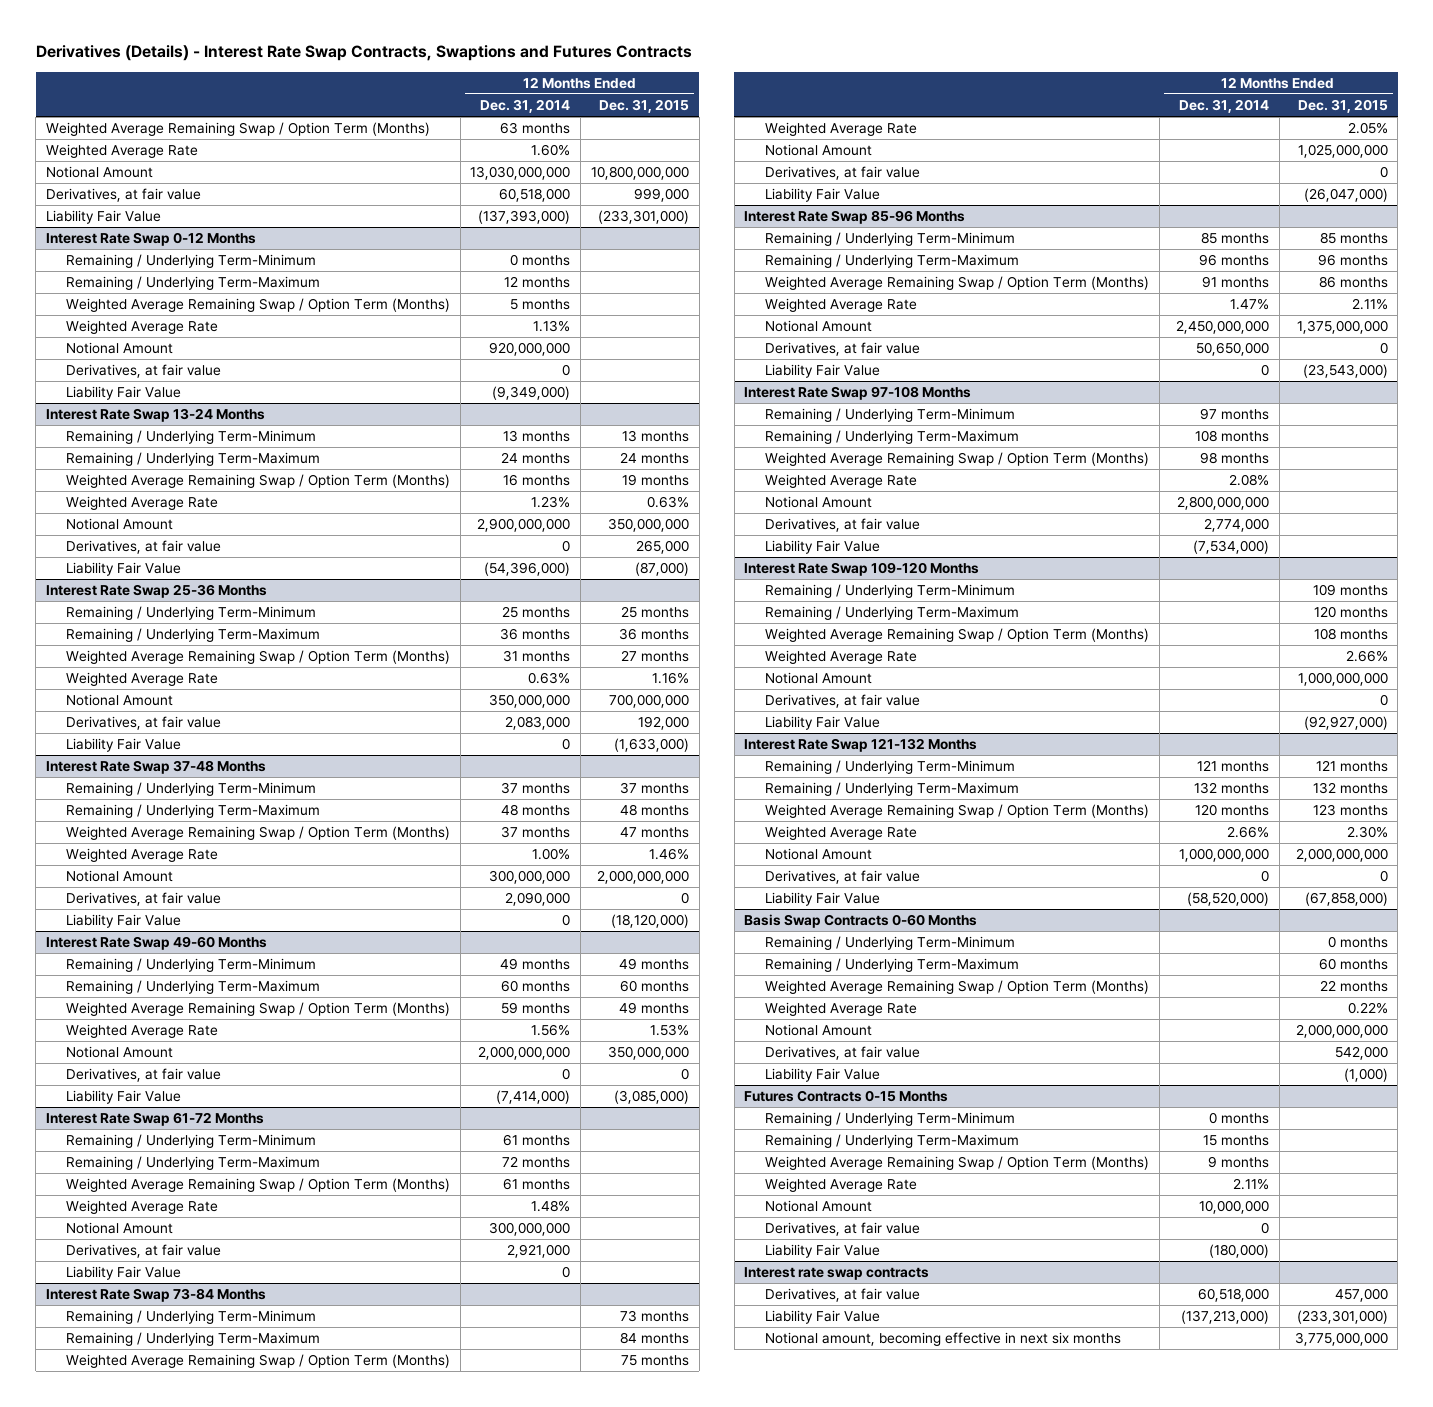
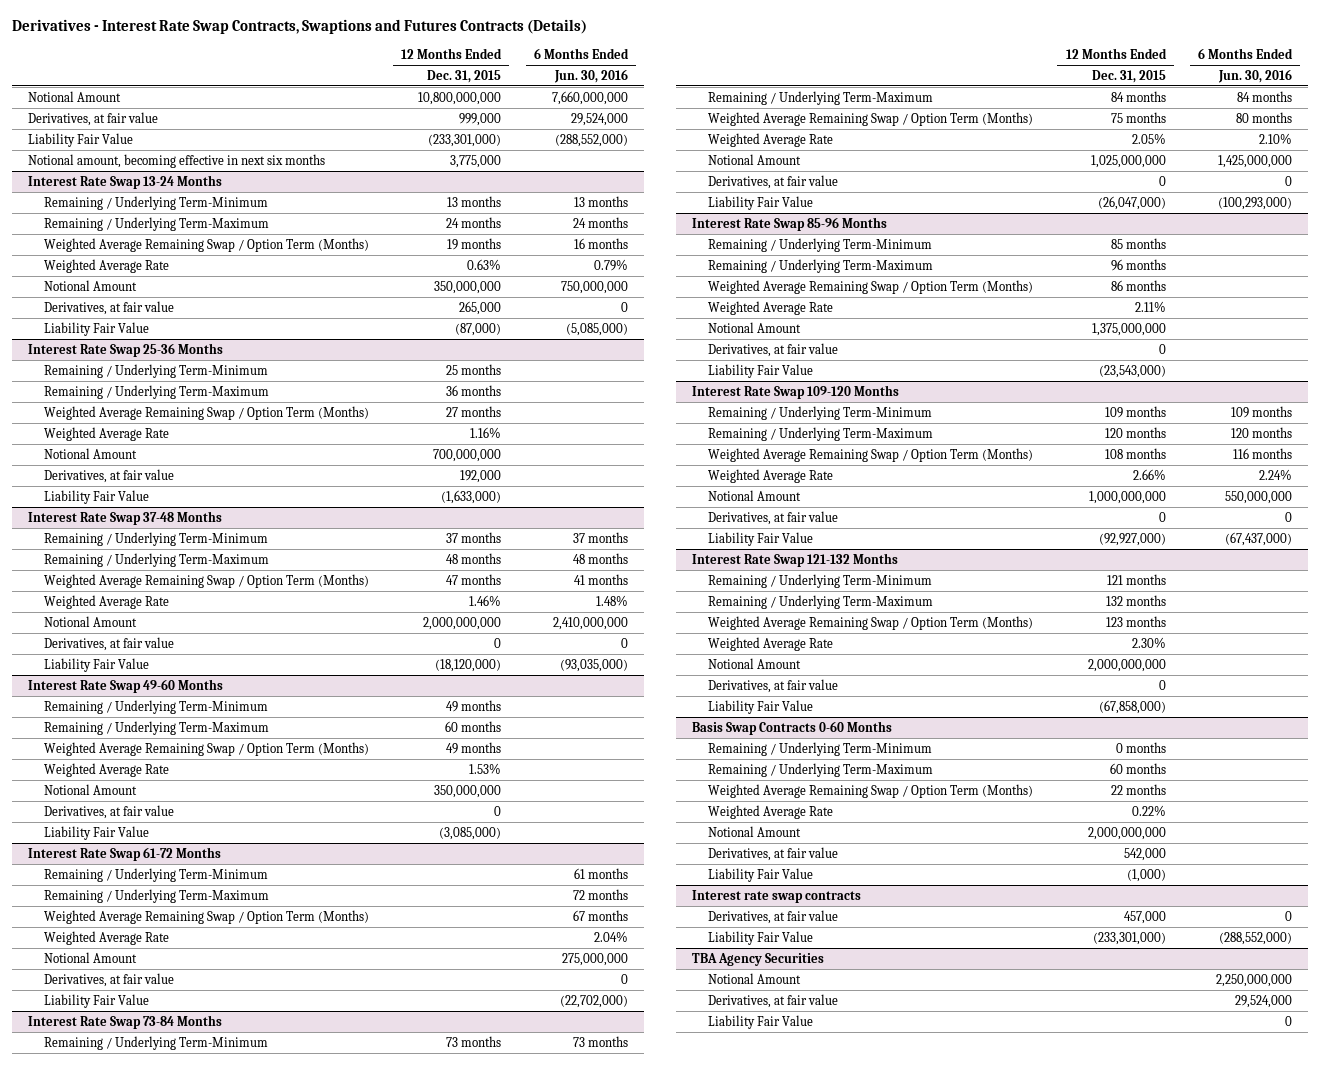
- Derivatives (Details) - Interest Rate Swap Contracts, Swaptions and Futures Contracts
+ Derivatives - Interest Rate Swap Contracts, Swaptions and Futures Contracts (Details)
- | 12 Months Ended Dec. 31, 2014 | 12 Months Ended Dec. 31, 2015
+ | 12 Months Ended Dec. 31, 2015 | 6 Months Ended Jun. 30, 2016
- Weighted Average Remaining Swap / Option Term (Months) | 63 months |
- Weighted Average Rate | 1.60% |
- Interest Rate Swap 0-12 Months
- Remaining / Underlying Term-Minimum | 0 months |
- Remaining / Underlying Term-Maximum | 12 months |
- Weighted Average Remaining Swap / Option Term (Months) | 5 months |
- Weighted Average Rate | 1.13% |
- Notional Amount | 920,000,000 |
- Derivatives, at fair value | 0 |
- Liability Fair Value | (9,349,000) |
+ Notional amount, becoming effective in next six months | 3,775,000 |
- Interest Rate Swap 97-108 Months
- Remaining / Underlying Term-Minimum | 97 months |
- Remaining / Underlying Term-Maximum | 108 months |
- Weighted Average Remaining Swap / Option Term (Months) | 98 months |
- Weighted Average Rate | 2.08% |
- Notional Amount | 2,800,000,000 |
- Derivatives, at fair value | 2,774,000 |
- Liability Fair Value | (7,534,000) |
- Futures Contracts 0-15 Months
- Remaining / Underlying Term-Minimum | 0 months |
- Remaining / Underlying Term-Maximum | 15 months |
- Weighted Average Remaining Swap / Option Term (Months) | 9 months |
- Weighted Average Rate | 2.11% |
- Notional Amount | 10,000,000 |
- Derivatives, at fair value | 0 |
- Liability Fair Value | (180,000) |
@ Interest rate swap contracts
- Notional amount, becoming effective in next six months | | 3,775,000,000
+ TBA Agency Securities
+ Notional Amount | | 2,250,000,000
+ Derivatives, at fair value | | 29,524,000
+ Liability Fair Value | | 0

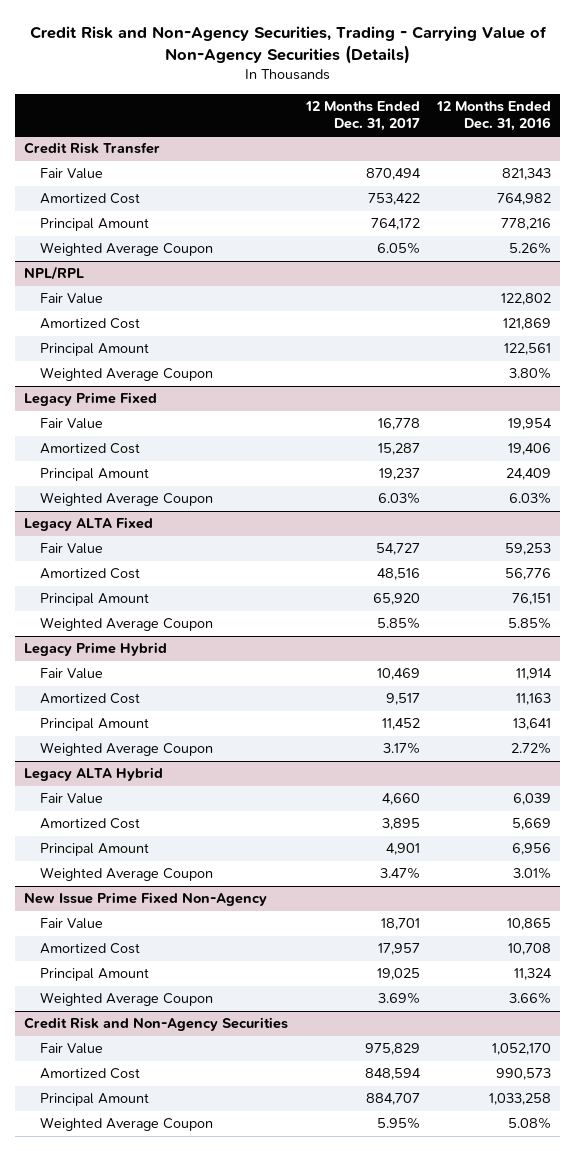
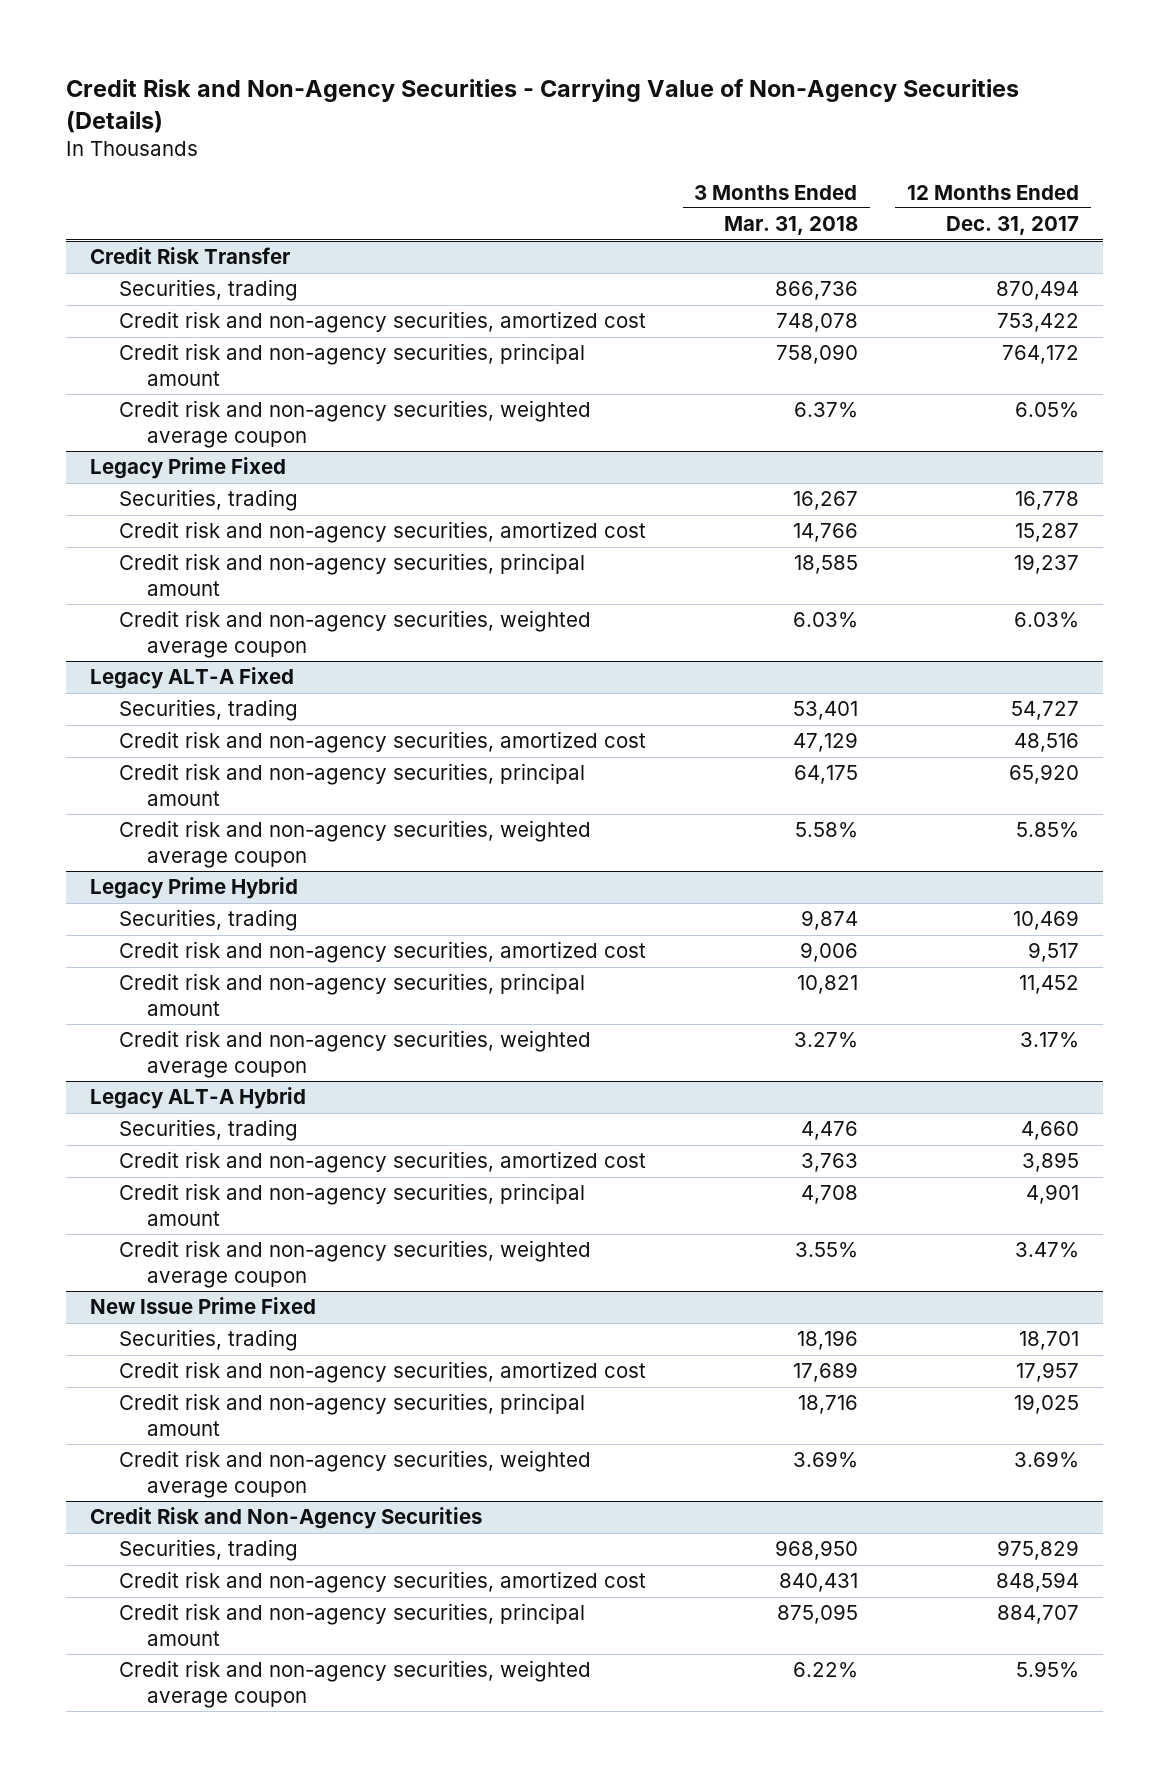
- Credit Risk and Non-Agency Securities, Trading - Carrying Value of Non-Agency Securities (Details)
+ Credit Risk and Non-Agency Securities - Carrying Value of Non-Agency Securities (Details)
- | 12 Months Ended Dec. 31, 2017 | 12 Months Ended Dec. 31, 2016
+ | 3 Months Ended Mar. 31, 2018 | 12 Months Ended Dec. 31, 2017
@ Credit Risk Transfer
- Fair Value | 870,494 | 821,343
- Amortized Cost | 753,422 | 764,982
- Principal Amount | 764,172 | 778,216
- Weighted Average Coupon | 6.05% | 5.26%
- NPL/RPL
- Fair Value | | 122,802
- Amortized Cost | | 121,869
- Principal Amount | | 122,561
- Weighted Average Coupon | | 3.80%
@ Credit Risk Transfer
+ Securities, trading | 866,736 | 870,494
+ Credit risk and non-agency securities, amortized cost | 748,078 | 753,422
+ Credit risk and non-agency securities, principal amount | 758,090 | 764,172
+ Credit risk and non-agency securities, weighted average coupon | 6.37% | 6.05%
@ Legacy Prime Fixed
- Fair Value | 16,778 | 19,954
- Amortized Cost | 15,287 | 19,406
- Principal Amount | 19,237 | 24,409
- Weighted Average Coupon | 6.03% | 6.03%
- Legacy ALTA Fixed
- Fair Value | 54,727 | 59,253
- Amortized Cost | 48,516 | 56,776
- Principal Amount | 65,920 | 76,151
- Weighted Average Coupon | 5.85% | 5.85%
@ Legacy Prime Fixed
+ Securities, trading | 16,267 | 16,778
+ Credit risk and non-agency securities, amortized cost | 14,766 | 15,287
+ Credit risk and non-agency securities, principal amount | 18,585 | 19,237
+ Credit risk and non-agency securities, weighted average coupon | 6.03% | 6.03%
+ Legacy ALT-A Fixed
+ Securities, trading | 53,401 | 54,727
+ Credit risk and non-agency securities, amortized cost | 47,129 | 48,516
+ Credit risk and non-agency securities, principal amount | 64,175 | 65,920
+ Credit risk and non-agency securities, weighted average coupon | 5.58% | 5.85%
@ Legacy Prime Hybrid
- Fair Value | 10,469 | 11,914
- Amortized Cost | 9,517 | 11,163
- Principal Amount | 11,452 | 13,641
- Weighted Average Coupon | 3.17% | 2.72%
- Legacy ALTA Hybrid
- Fair Value | 4,660 | 6,039
- Amortized Cost | 3,895 | 5,669
- Principal Amount | 4,901 | 6,956
- Weighted Average Coupon | 3.47% | 3.01%
- New Issue Prime Fixed Non-Agency
- Fair Value | 18,701 | 10,865
- Amortized Cost | 17,957 | 10,708
- Principal Amount | 19,025 | 11,324
- Weighted Average Coupon | 3.69% | 3.66%
@ Legacy Prime Hybrid
+ Securities, trading | 9,874 | 10,469
+ Credit risk and non-agency securities, amortized cost | 9,006 | 9,517
+ Credit risk and non-agency securities, principal amount | 10,821 | 11,452
+ Credit risk and non-agency securities, weighted average coupon | 3.27% | 3.17%
+ Legacy ALT-A Hybrid
+ Securities, trading | 4,476 | 4,660
+ Credit risk and non-agency securities, amortized cost | 3,763 | 3,895
+ Credit risk and non-agency securities, principal amount | 4,708 | 4,901
+ Credit risk and non-agency securities, weighted average coupon | 3.55% | 3.47%
+ New Issue Prime Fixed
+ Securities, trading | 18,196 | 18,701
+ Credit risk and non-agency securities, amortized cost | 17,689 | 17,957
+ Credit risk and non-agency securities, principal amount | 18,716 | 19,025
+ Credit risk and non-agency securities, weighted average coupon | 3.69% | 3.69%
@ Credit Risk and Non-Agency Securities
- Fair Value | 975,829 | 1,052,170
- Amortized Cost | 848,594 | 990,573
- Principal Amount | 884,707 | 1,033,258
- Weighted Average Coupon | 5.95% | 5.08%
+ Securities, trading | 968,950 | 975,829
+ Credit risk and non-agency securities, amortized cost | 840,431 | 848,594
+ Credit risk and non-agency securities, principal amount | 875,095 | 884,707
+ Credit risk and non-agency securities, weighted average coupon | 6.22% | 5.95%

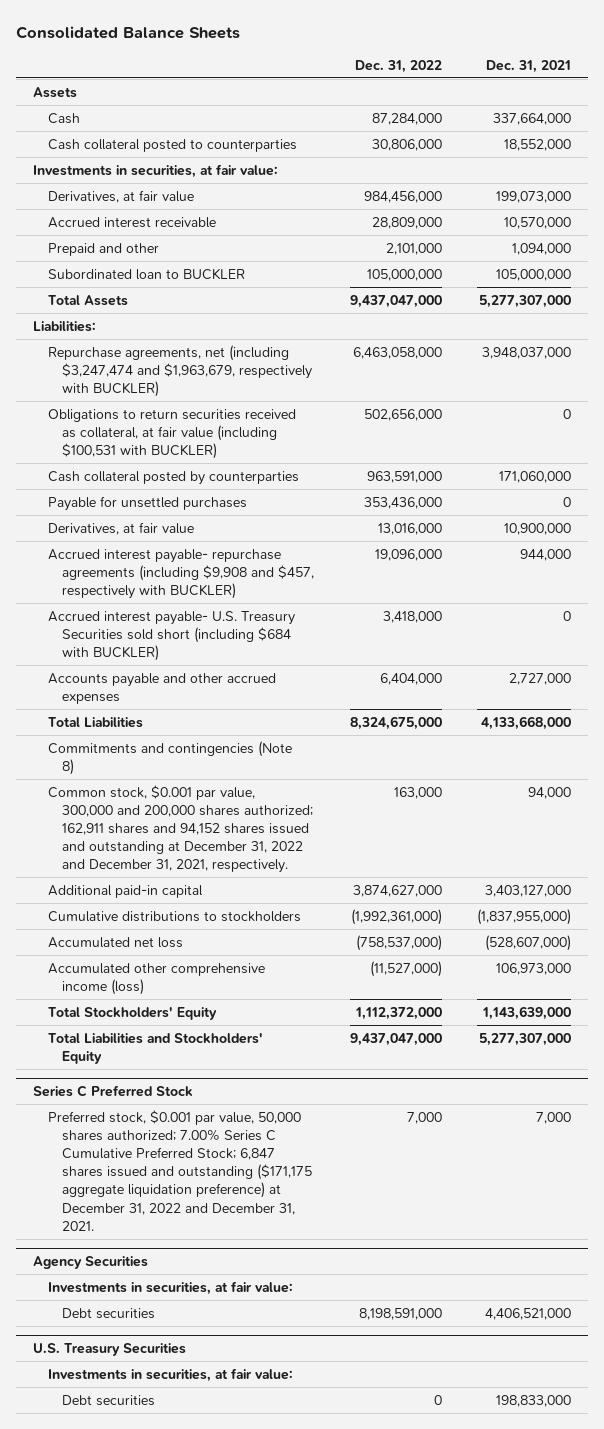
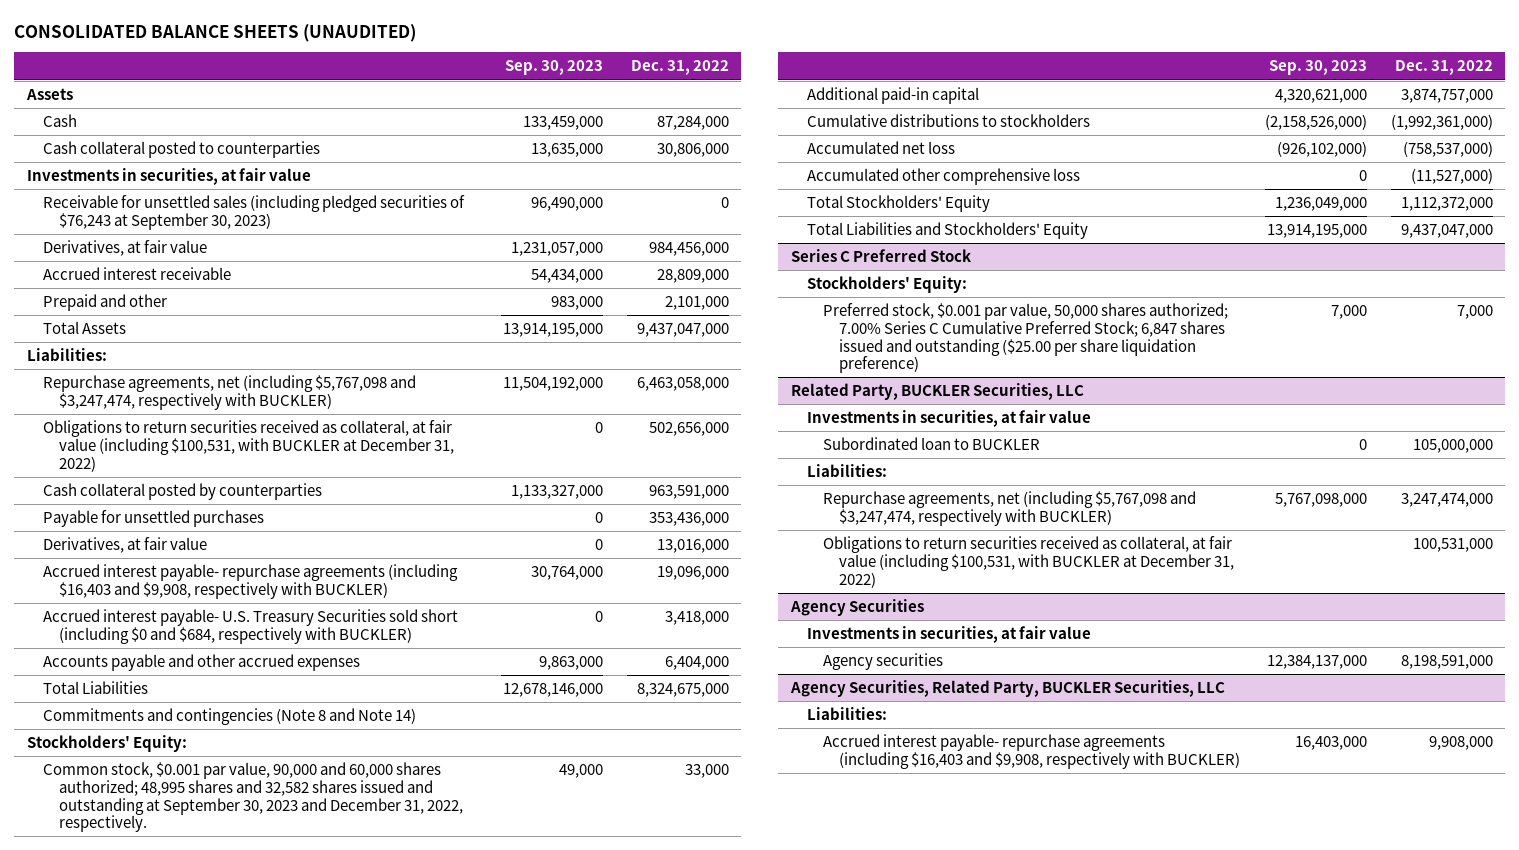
- Consolidated Balance Sheets
+ CONSOLIDATED BALANCE SHEETS (UNAUDITED)
- | Dec. 31, 2022 | Dec. 31, 2021
+ | Sep. 30, 2023 | Dec. 31, 2022
- Investments in securities, at fair value:
+ Investments in securities, at fair value
+ Receivable for unsettled sales (including pledged securities of $76,243 at September 30, 2023) | 96,490,000 | 0
- Subordinated loan to BUCKLER | 105,000,000 | 105,000,000
- Repurchase agreements, net (including $3,247,474 and $1,963,679, respectively with BUCKLER) | 6,463,058,000 | 3,948,037,000
- Obligations to return securities received as collateral, at fair value (including $100,531 with BUCKLER) | 502,656,000 | 0
+ Repurchase agreements, net (including $5,767,098 and $3,247,474, respectively with BUCKLER) | 11,504,192,000 | 6,463,058,000
+ Obligations to return securities received as collateral, at fair value (including $100,531, with BUCKLER at December 31, 2022) | 0 | 502,656,000
- Accrued interest payable- repurchase agreements (including $9,908 and $457, respectively with BUCKLER) | 19,096,000 | 944,000
- Accrued interest payable- U.S. Treasury Securities sold short (including $684 with BUCKLER) | 3,418,000 | 0
+ Accrued interest payable- repurchase agreements (including $16,403 and $9,908, respectively with BUCKLER) | 30,764,000 | 19,096,000
+ Accrued interest payable- U.S. Treasury Securities sold short (including $0 and $684, respectively with BUCKLER) | 0 | 3,418,000
- Commitments and contingencies (Note 8)
- Common stock, $0.001 par value, 300,000 and 200,000 shares authorized; 162,911 shares and 94,152 shares issued and outstanding at December 31, 2022 and December 31, 2021, respectively. | 163,000 | 94,000
- Additional paid-in capital | 3,874,627,000 | 3,403,127,000
+ Commitments and contingencies (Note 8 and Note 14)
+ Stockholders' Equity:
+ Common stock, $0.001 par value, 90,000 and 60,000 shares authorized; 48,995 shares and 32,582 shares issued and outstanding at September 30, 2023 and December 31, 2022, respectively. | 49,000 | 33,000
+ Additional paid-in capital | 4,320,621,000 | 3,874,757,000
- Accumulated other comprehensive income (loss) | (11,527,000) | 106,973,000
+ Accumulated other comprehensive loss | 0 | (11,527,000)
@ Series C Preferred Stock
- Preferred stock, $0.001 par value, 50,000 shares authorized; 7.00% Series C Cumulative Preferred Stock; 6,847 shares issued and outstanding ($171,175 aggregate liquidation preference) at December 31, 2022 and December 31, 2021. | 7,000 | 7,000
+ Stockholders' Equity:
+ Preferred stock, $0.001 par value, 50,000 shares authorized; 7.00% Series C Cumulative Preferred Stock; 6,847 shares issued and outstanding ($25.00 per share liquidation preference) | 7,000 | 7,000
+ Related Party, BUCKLER Securities, LLC
+ Investments in securities, at fair value
+ Subordinated loan to BUCKLER | 0 | 105,000,000
+ Liabilities:
+ Repurchase agreements, net (including $5,767,098 and $3,247,474, respectively with BUCKLER) | 5,767,098,000 | 3,247,474,000
+ Obligations to return securities received as collateral, at fair value (including $100,531, with BUCKLER at December 31, 2022) | | 100,531,000
@ Agency Securities
- Investments in securities, at fair value:
- Debt securities | 8,198,591,000 | 4,406,521,000
- U.S. Treasury Securities
- Investments in securities, at fair value:
- Debt securities | 0 | 198,833,000
@ Agency Securities
+ Investments in securities, at fair value
+ Agency securities | 12,384,137,000 | 8,198,591,000
+ Agency Securities, Related Party, BUCKLER Securities, LLC
+ Liabilities:
+ Accrued interest payable- repurchase agreements (including $16,403 and $9,908, respectively with BUCKLER) | 16,403,000 | 9,908,000

